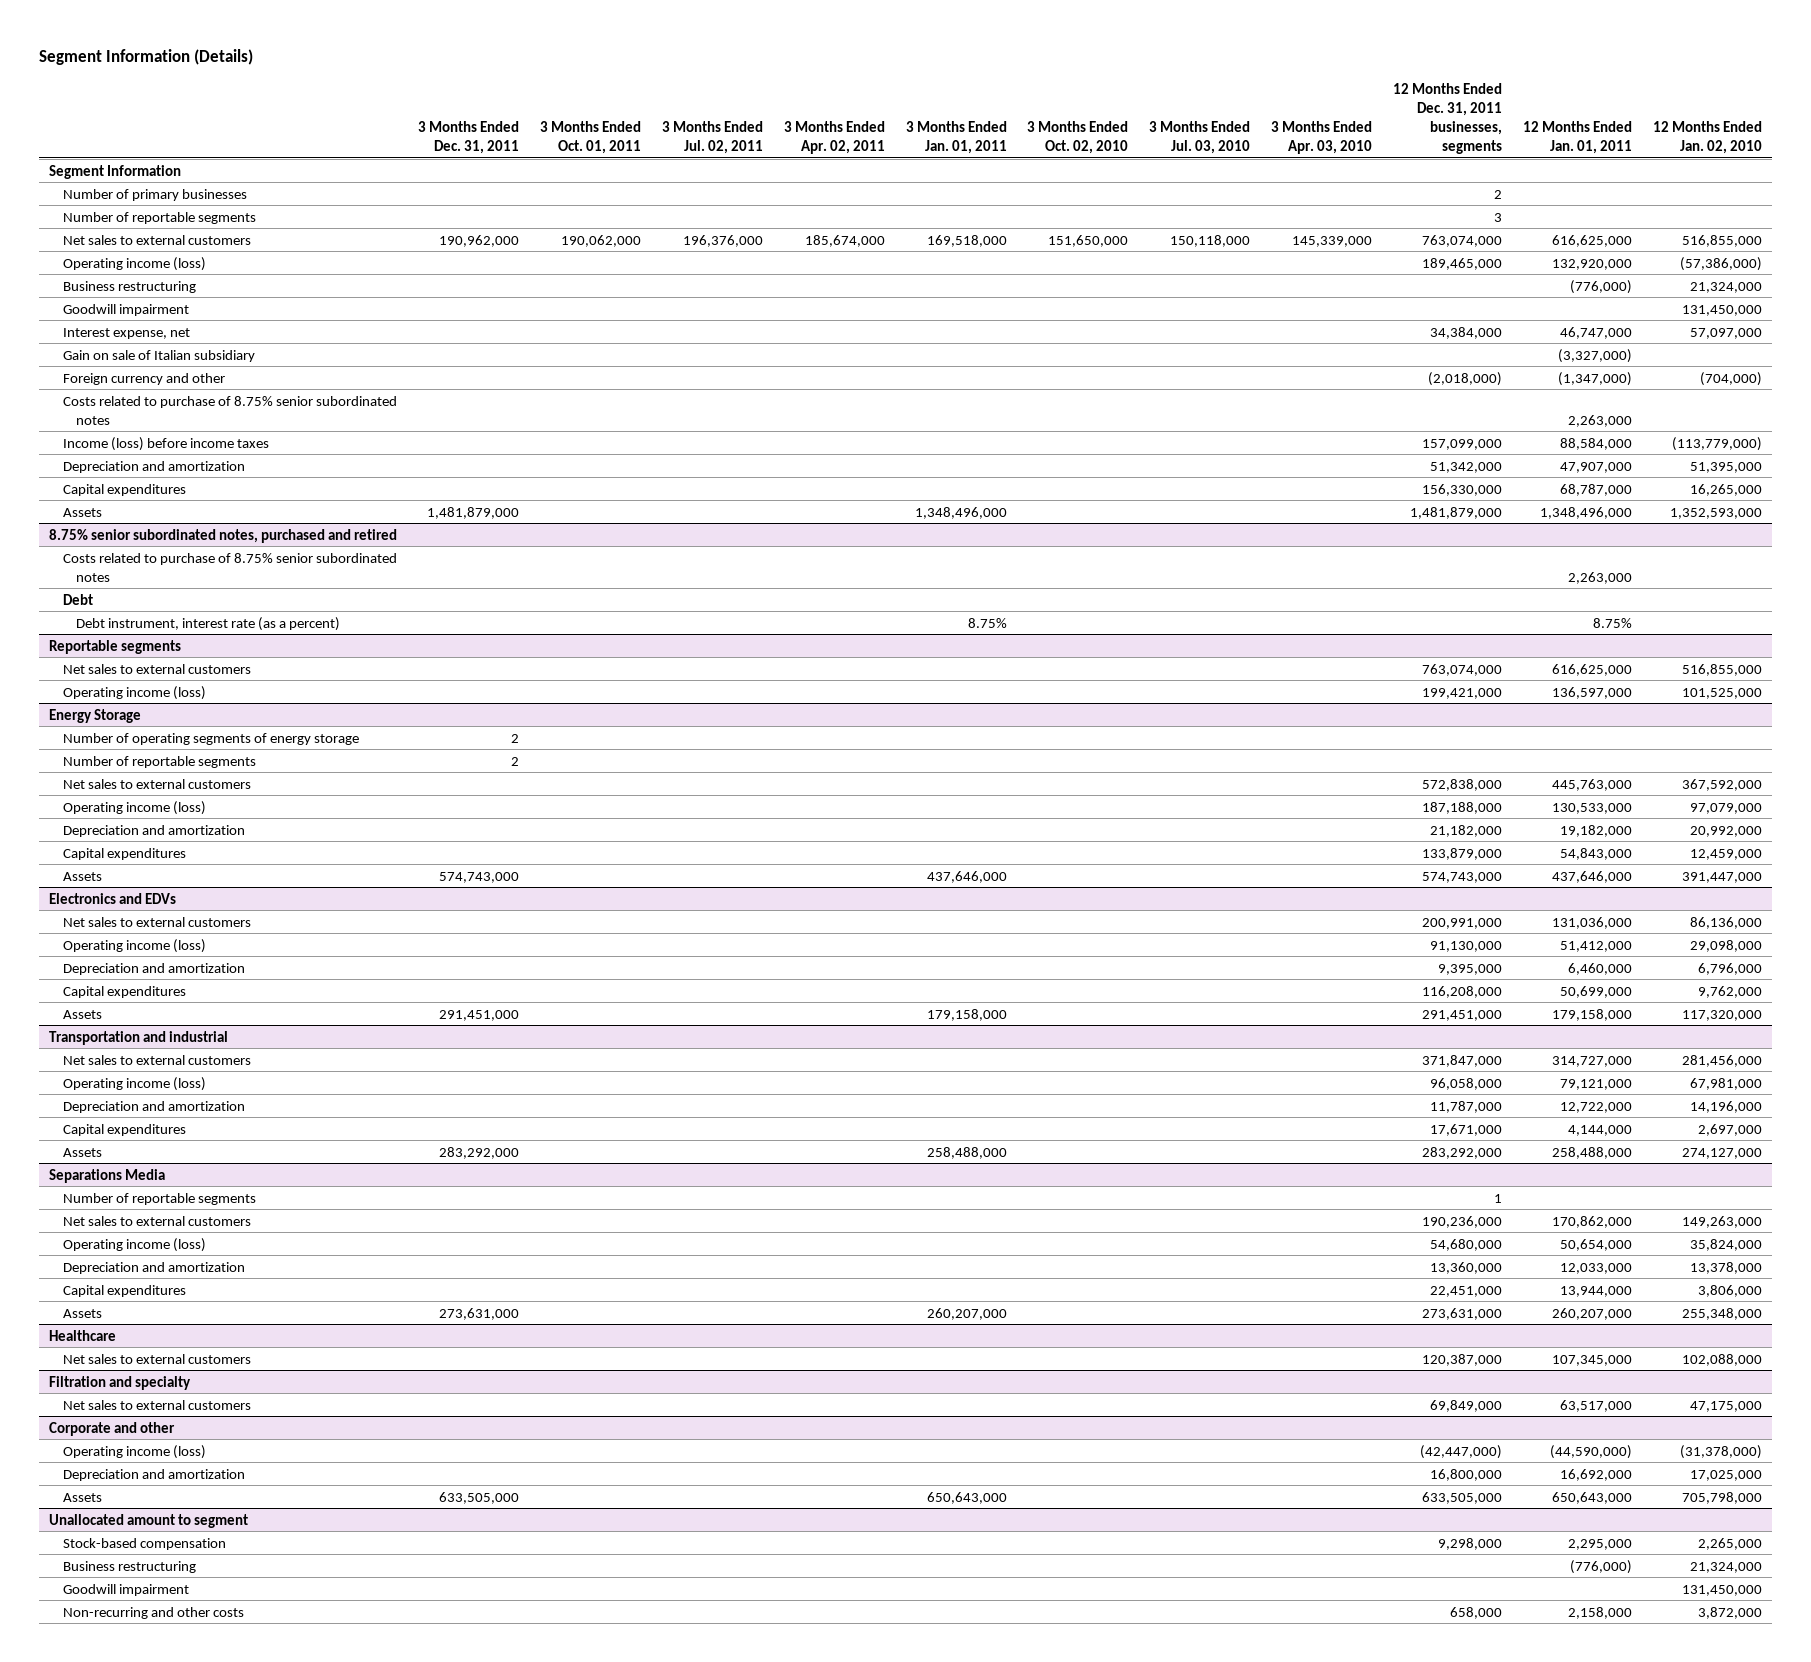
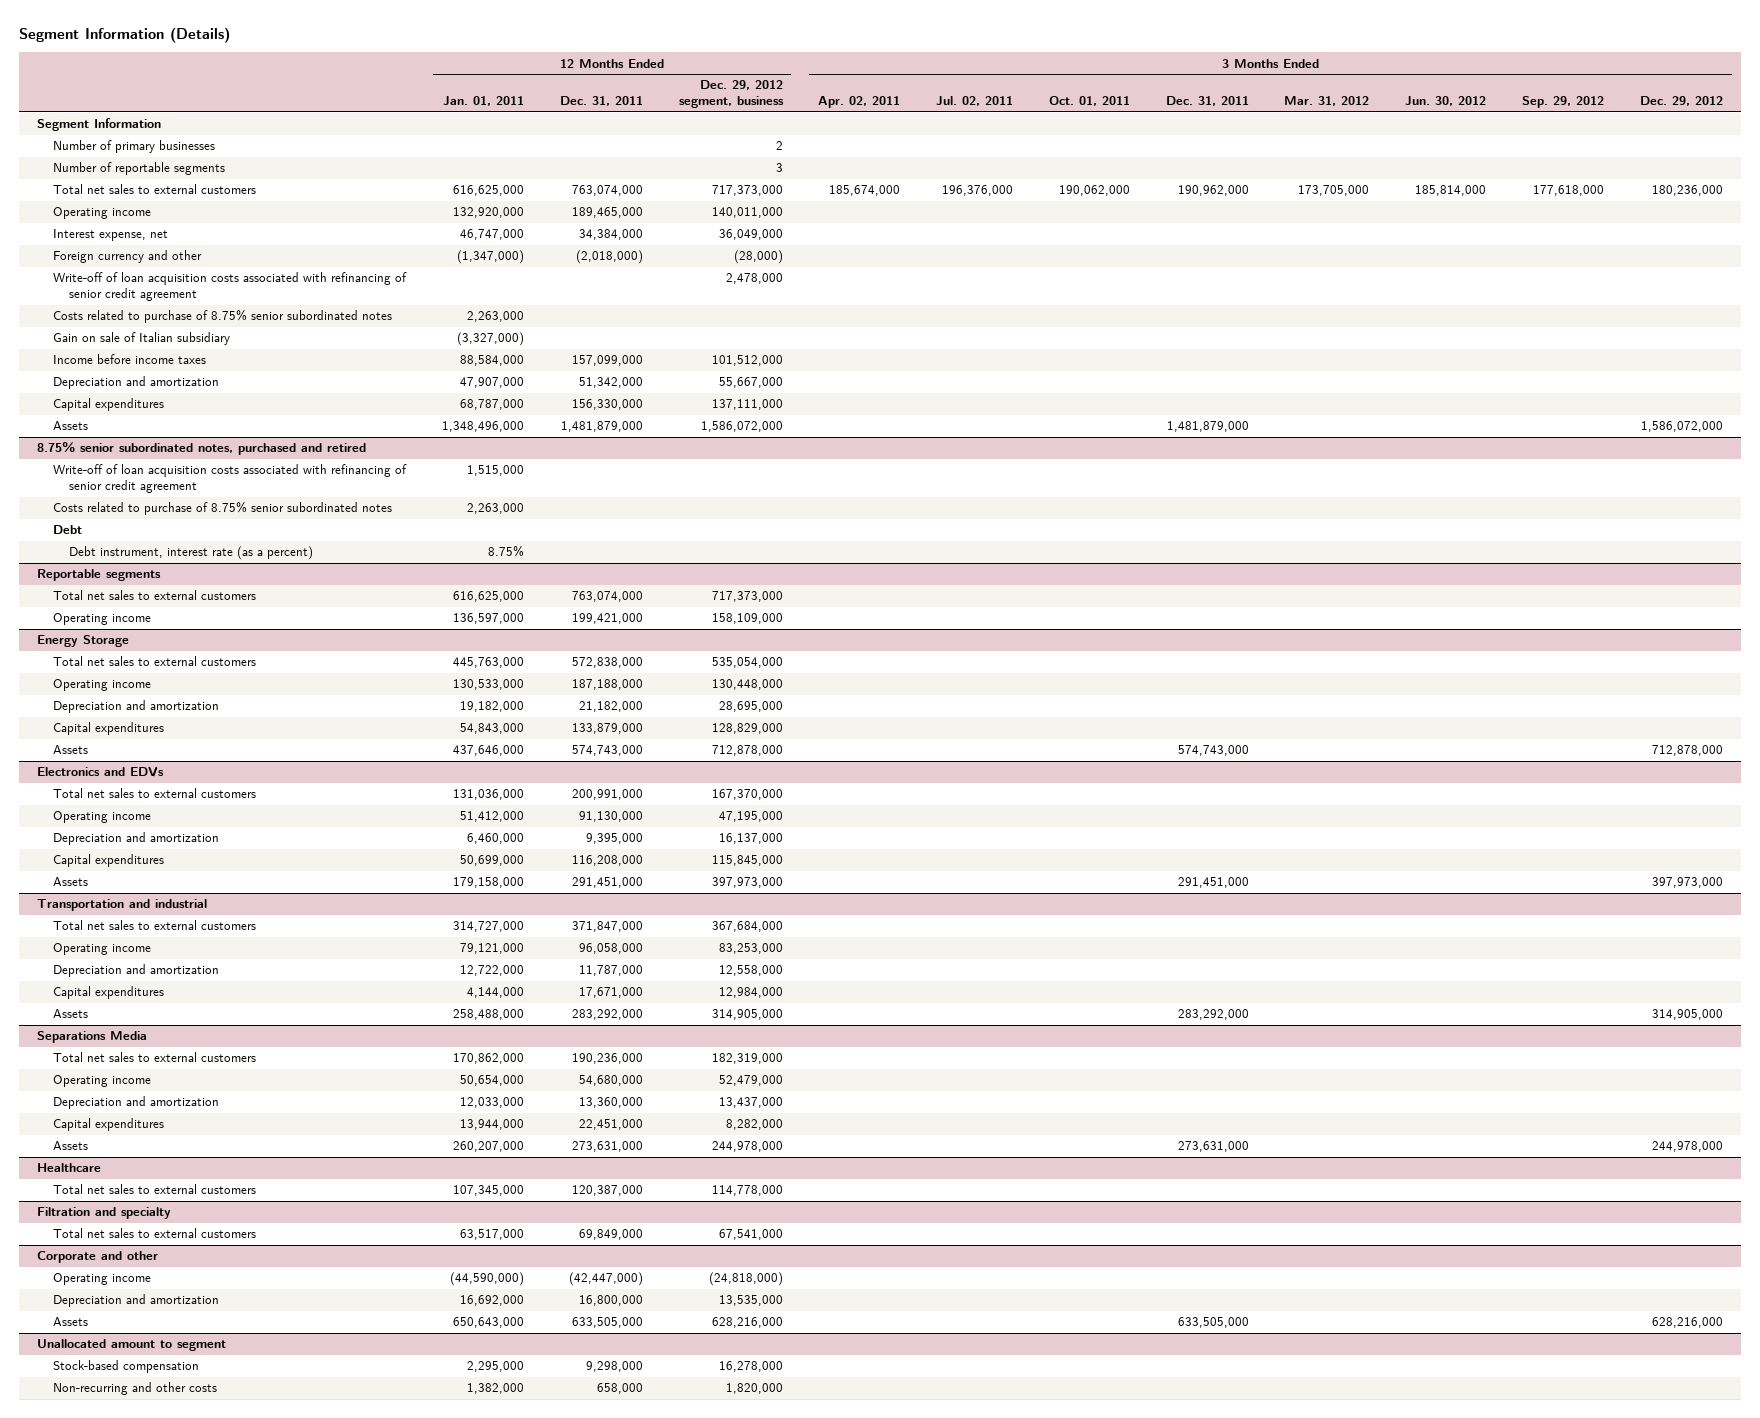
- | 3 Months Ended Dec. 31, 2011 | 3 Months Ended Oct. 01, 2011 | 3 Months Ended Jul. 02, 2011 | 3 Months Ended Apr. 02, 2011 | 3 Months Ended Jan. 01, 2011 | 3 Months Ended Oct. 02, 2010 | 3 Months Ended Jul. 03, 2010 | 3 Months Ended Apr. 03, 2010 | 12 Months Ended Dec. 31, 2011 businesses, segments | 12 Months Ended Jan. 01, 2011 | 12 Months Ended Jan. 02, 2010
+ | 12 Months Ended Jan. 01, 2011 | 12 Months Ended Dec. 31, 2011 | 12 Months Ended Dec. 29, 2012 segment, business | 3 Months Ended Apr. 02, 2011 | 3 Months Ended Jul. 02, 2011 | 3 Months Ended Oct. 01, 2011 | 3 Months Ended Dec. 31, 2011 | 3 Months Ended Mar. 31, 2012 | 3 Months Ended Jun. 30, 2012 | 3 Months Ended Sep. 29, 2012 | 3 Months Ended Dec. 29, 2012
- Net sales to external customers | 190,962,000 | 190,062,000 | 196,376,000 | 185,674,000 | 169,518,000 | 151,650,000 | 150,118,000 | 145,339,000 | 763,074,000 | 616,625,000 | 516,855,000
- Operating income (loss) | | | | | | | | | 189,465,000 | 132,920,000 | (57,386,000)
- Business restructuring | | | | | | | | | | (776,000) | 21,324,000
- Goodwill impairment | | | | | | | | | | | 131,450,000
+ Total net sales to external customers | 616,625,000 | 763,074,000 | 717,373,000 | 185,674,000 | 196,376,000 | 190,062,000 | 190,962,000 | 173,705,000 | 185,814,000 | 177,618,000 | 180,236,000
+ Operating income | 132,920,000 | 189,465,000 | 140,011,000 | | | | | | | |
+ Write-off of loan acquisition costs associated with refinancing of senior credit agreement | | | 2,478,000 | | | | | | | |
- Income (loss) before income taxes | | | | | | | | | 157,099,000 | 88,584,000 | (113,779,000)
moved down: Gain on sale of Italian subsidiary | (3,327,000) | | | | | | | | | |
+ Income before income taxes | 88,584,000 | 157,099,000 | 101,512,000 | | | | | | | |
@ 8.75% senior subordinated notes, purchased and retired
+ Write-off of loan acquisition costs associated with refinancing of senior credit agreement | 1,515,000 | | | | | | | | | |
@ Reportable segments
- Net sales to external customers | | | | | | | | | 763,074,000 | 616,625,000 | 516,855,000
- Operating income (loss) | | | | | | | | | 199,421,000 | 136,597,000 | 101,525,000
+ Total net sales to external customers | 616,625,000 | 763,074,000 | 717,373,000 | | | | | | | |
+ Operating income | 136,597,000 | 199,421,000 | 158,109,000 | | | | | | | |
@ Energy Storage
- Number of operating segments of energy storage | 2 | | | | | | | | | |
- Number of reportable segments | 2 | | | | | | | | | |
- Net sales to external customers | | | | | | | | | 572,838,000 | 445,763,000 | 367,592,000
- Operating income (loss) | | | | | | | | | 187,188,000 | 130,533,000 | 97,079,000
+ Total net sales to external customers | 445,763,000 | 572,838,000 | 535,054,000 | | | | | | | |
+ Operating income | 130,533,000 | 187,188,000 | 130,448,000 | | | | | | | |
@ Electronics and EDVs
- Net sales to external customers | | | | | | | | | 200,991,000 | 131,036,000 | 86,136,000
- Operating income (loss) | | | | | | | | | 91,130,000 | 51,412,000 | 29,098,000
+ Total net sales to external customers | 131,036,000 | 200,991,000 | 167,370,000 | | | | | | | |
+ Operating income | 51,412,000 | 91,130,000 | 47,195,000 | | | | | | | |
@ Transportation and industrial
- Net sales to external customers | | | | | | | | | 371,847,000 | 314,727,000 | 281,456,000
- Operating income (loss) | | | | | | | | | 96,058,000 | 79,121,000 | 67,981,000
+ Total net sales to external customers | 314,727,000 | 371,847,000 | 367,684,000 | | | | | | | |
+ Operating income | 79,121,000 | 96,058,000 | 83,253,000 | | | | | | | |
@ Separations Media
- Number of reportable segments | | | | | | | | | 1 | |
- Net sales to external customers | | | | | | | | | 190,236,000 | 170,862,000 | 149,263,000
- Operating income (loss) | | | | | | | | | 54,680,000 | 50,654,000 | 35,824,000
+ Total net sales to external customers | 170,862,000 | 190,236,000 | 182,319,000 | | | | | | | |
+ Operating income | 50,654,000 | 54,680,000 | 52,479,000 | | | | | | | |
@ Healthcare
- Net sales to external customers | | | | | | | | | 120,387,000 | 107,345,000 | 102,088,000
+ Total net sales to external customers | 107,345,000 | 120,387,000 | 114,778,000 | | | | | | | |
@ Filtration and specialty
- Net sales to external customers | | | | | | | | | 69,849,000 | 63,517,000 | 47,175,000
+ Total net sales to external customers | 63,517,000 | 69,849,000 | 67,541,000 | | | | | | | |
@ Corporate and other
- Operating income (loss) | | | | | | | | | (42,447,000) | (44,590,000) | (31,378,000)
+ Operating income | (44,590,000) | (42,447,000) | (24,818,000) | | | | | | | |
@ Unallocated amount to segment
- Business restructuring | | | | | | | | | | (776,000) | 21,324,000
- Goodwill impairment | | | | | | | | | | | 131,450,000
- Non-recurring and other costs | | | | | | | | | 658,000 | 2,158,000 | 3,872,000
+ Non-recurring and other costs | 1,382,000 | 658,000 | 1,820,000 | | | | | | | |

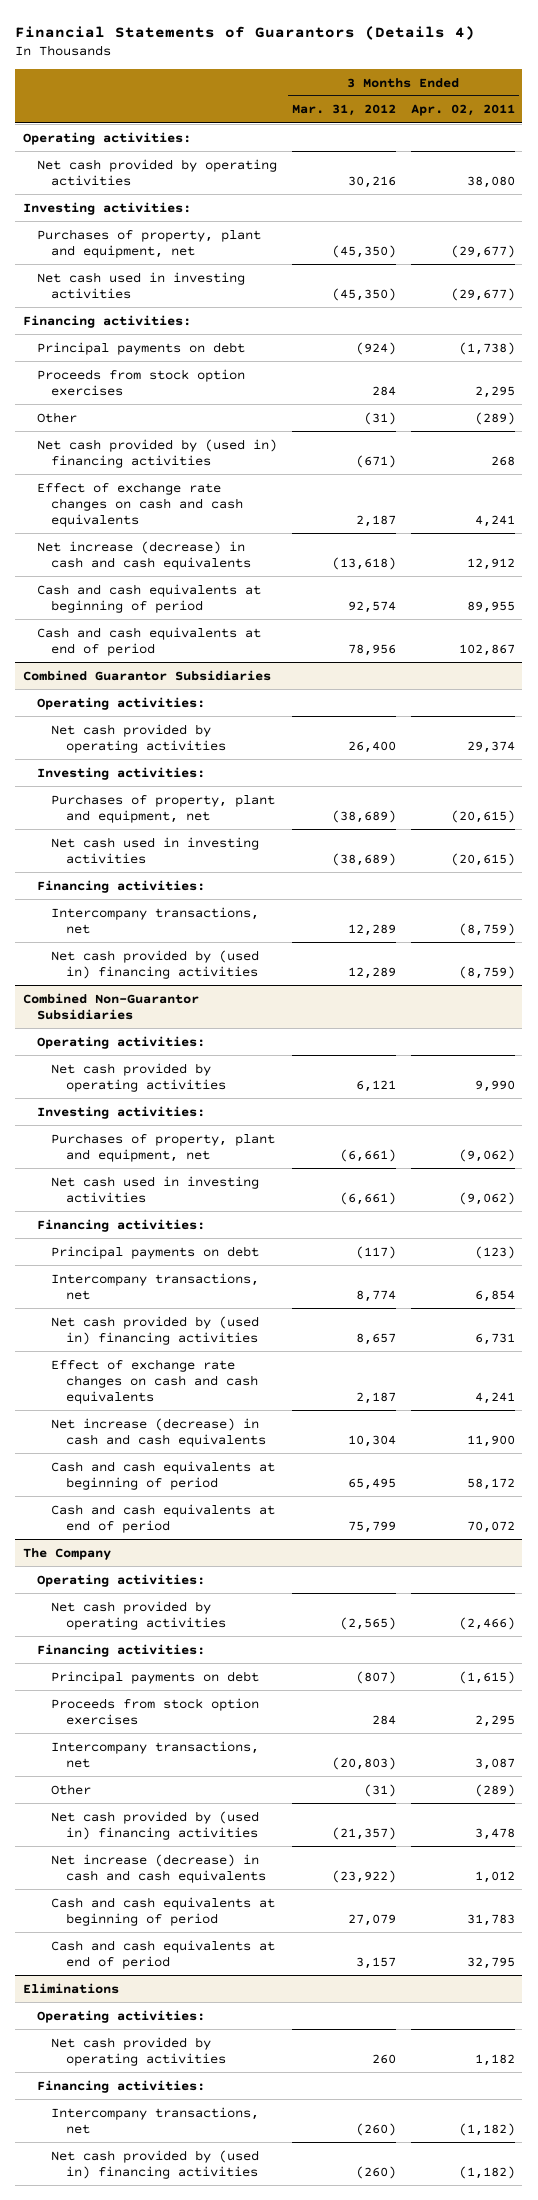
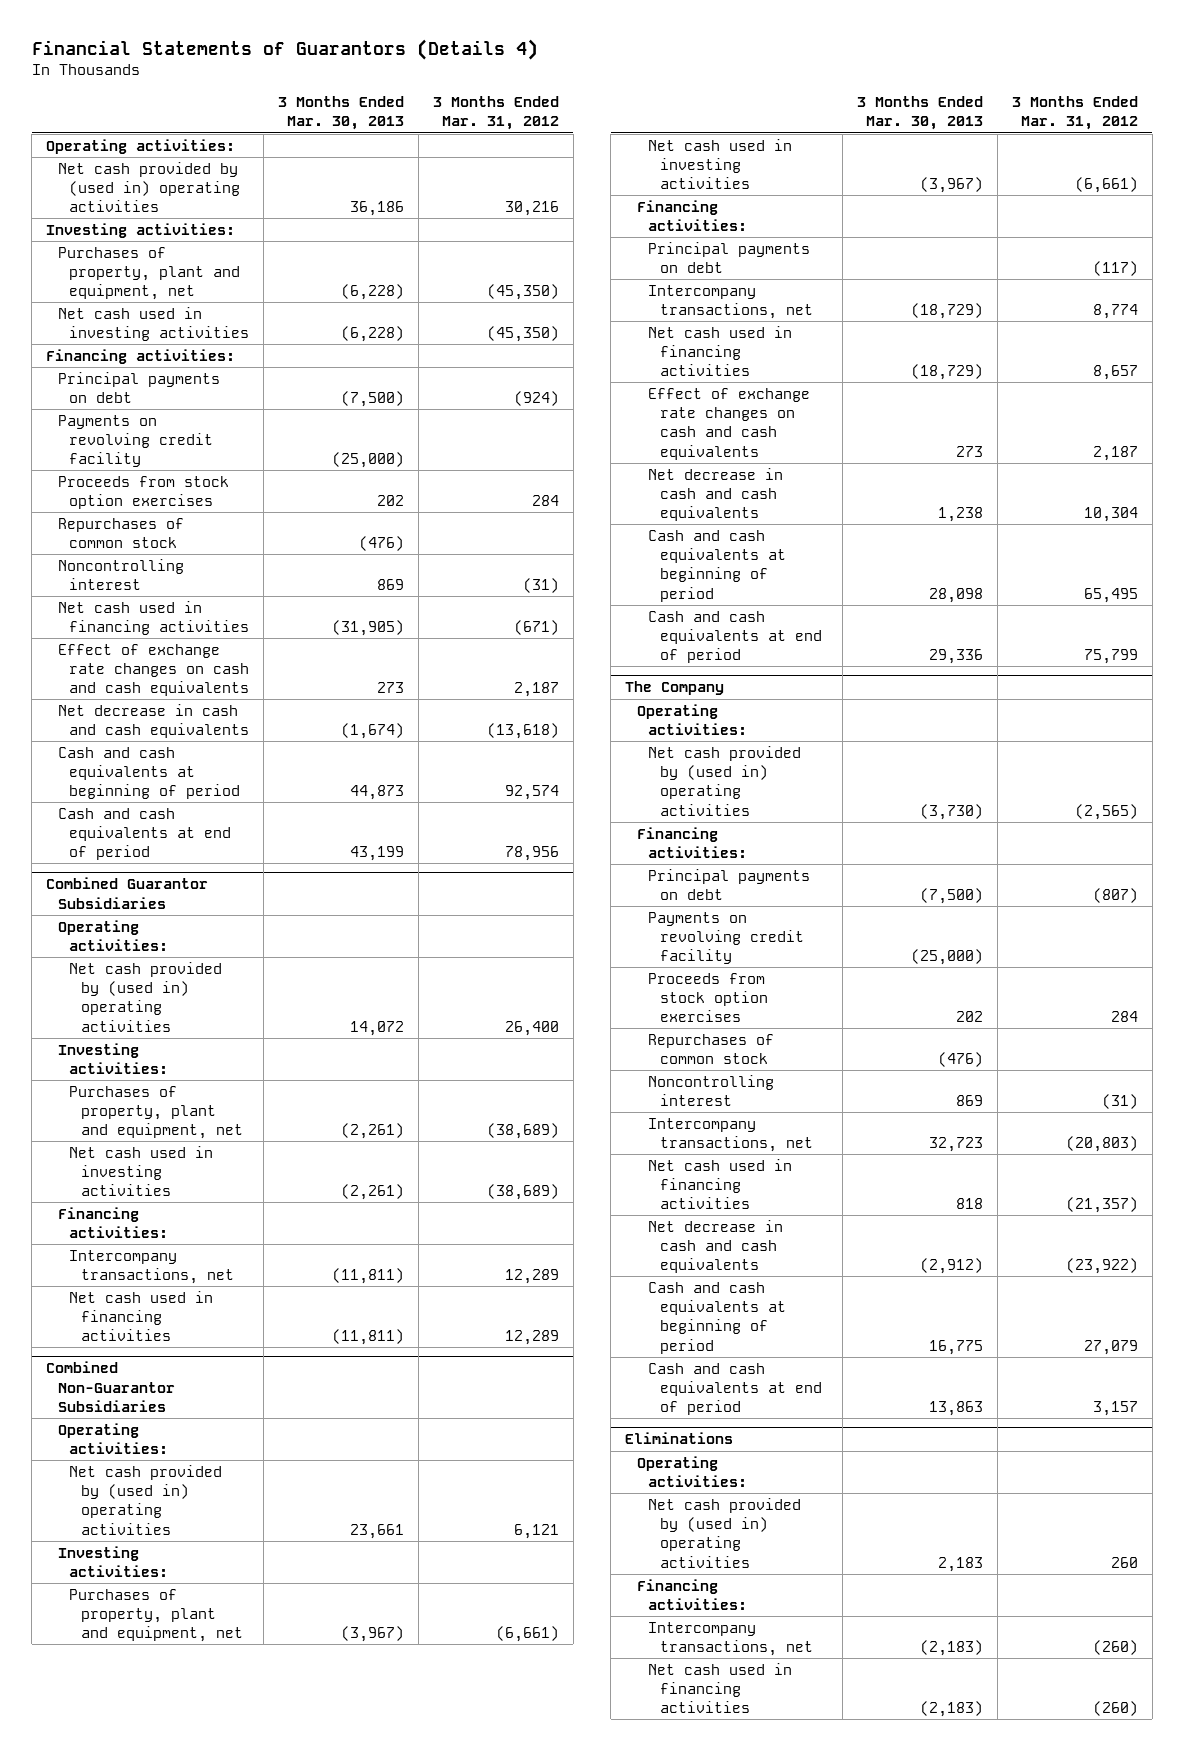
- | 3 Months Ended Mar. 31, 2012 | 3 Months Ended Apr. 02, 2011
+ | 3 Months Ended Mar. 30, 2013 | 3 Months Ended Mar. 31, 2012
- Net cash provided by operating activities | 30,216 | 38,080
+ Net cash provided by (used in) operating activities | 36,186 | 30,216
+ Payments on revolving credit facility | (25,000) |
- Other | (31) | (289)
- Net cash provided by (used in) financing activities | (671) | 268
+ Repurchases of common stock | (476) |
+ Noncontrolling interest | 869 | (31)
+ Net cash used in financing activities | (31,905) | (671)
- Net increase (decrease) in cash and cash equivalents | (13,618) | 12,912
+ Net decrease in cash and cash equivalents | (1,674) | (13,618)
@ Combined Guarantor Subsidiaries
- Net cash provided by operating activities | 26,400 | 29,374
+ Net cash provided by (used in) operating activities | 14,072 | 26,400
- Net cash provided by (used in) financing activities | 12,289 | (8,759)
+ Net cash used in financing activities | (11,811) | 12,289
@ Combined Non-Guarantor Subsidiaries
- Net cash provided by operating activities | 6,121 | 9,990
+ Net cash provided by (used in) operating activities | 23,661 | 6,121
- Net cash provided by (used in) financing activities | 8,657 | 6,731
+ Net cash used in financing activities | (18,729) | 8,657
- Net increase (decrease) in cash and cash equivalents | 10,304 | 11,900
+ Net decrease in cash and cash equivalents | 1,238 | 10,304
@ The Company
- Net cash provided by operating activities | (2,565) | (2,466)
+ Net cash provided by (used in) operating activities | (3,730) | (2,565)
+ Payments on revolving credit facility | (25,000) |
+ Repurchases of common stock | (476) |
+ Noncontrolling interest | 869 | (31)
- Other | (31) | (289)
- Net cash provided by (used in) financing activities | (21,357) | 3,478
- Net increase (decrease) in cash and cash equivalents | (23,922) | 1,012
+ Net cash used in financing activities | 818 | (21,357)
+ Net decrease in cash and cash equivalents | (2,912) | (23,922)
@ Eliminations
- Net cash provided by operating activities | 260 | 1,182
+ Net cash provided by (used in) operating activities | 2,183 | 260
- Net cash provided by (used in) financing activities | (260) | (1,182)
+ Net cash used in financing activities | (2,183) | (260)

